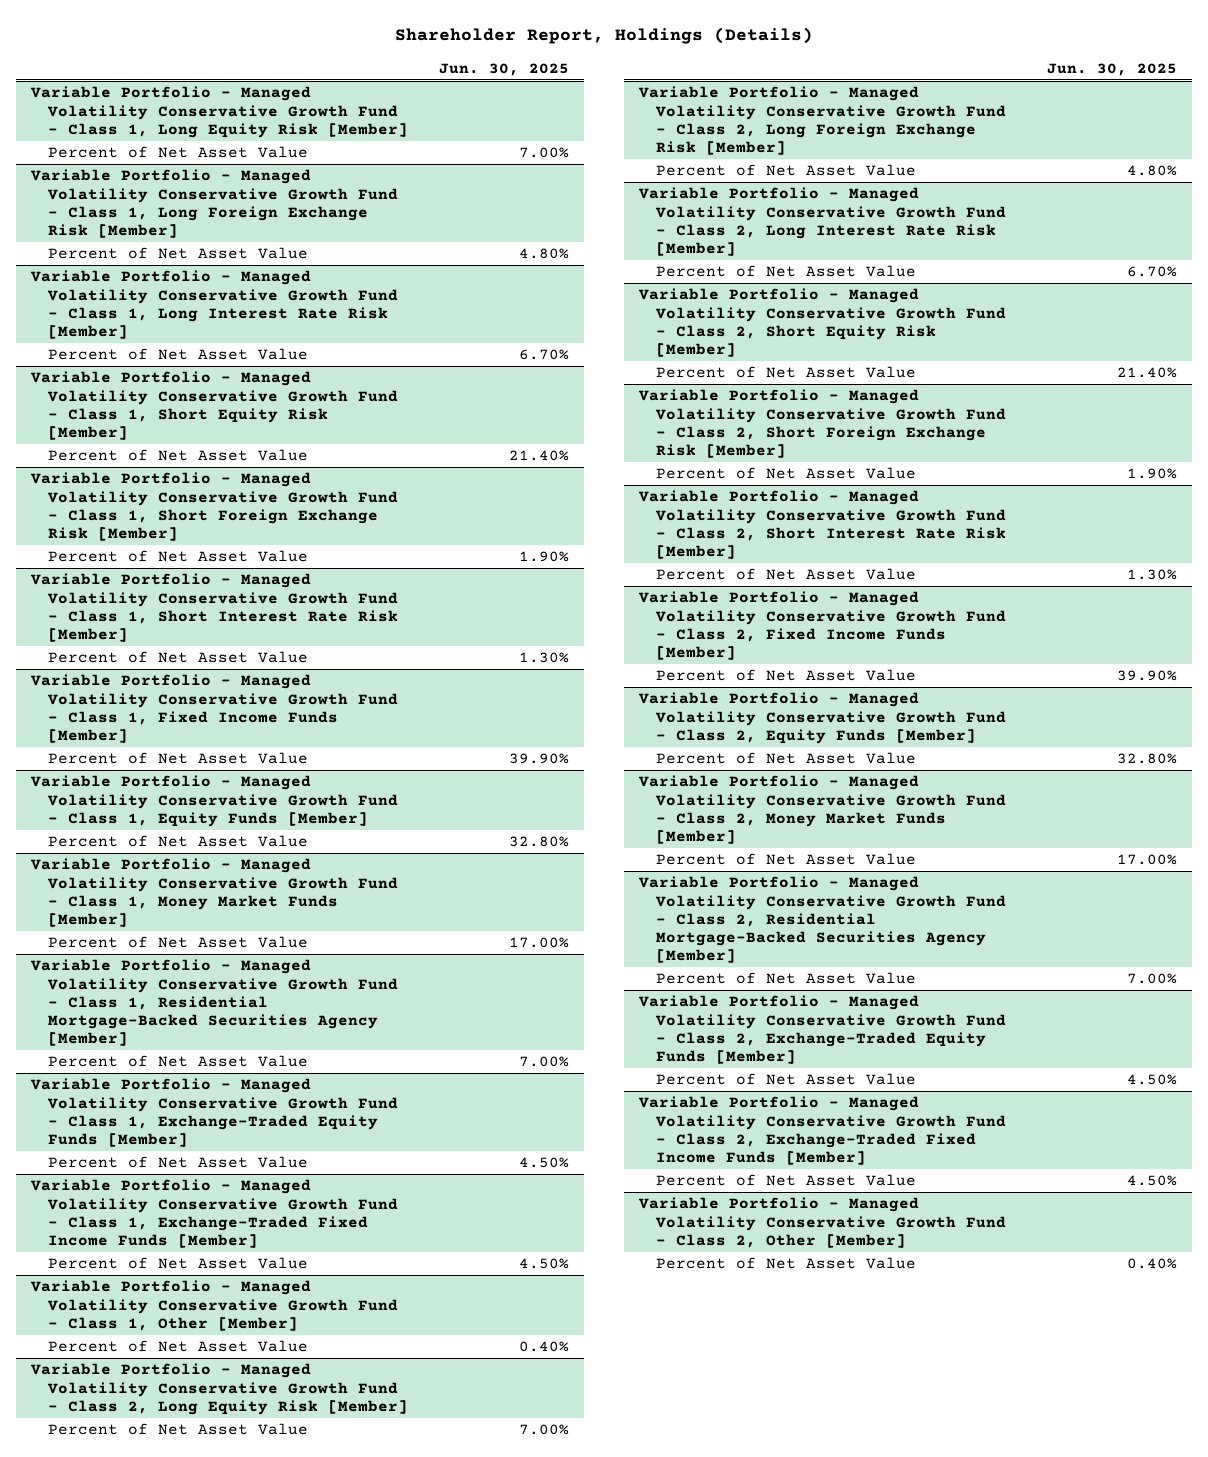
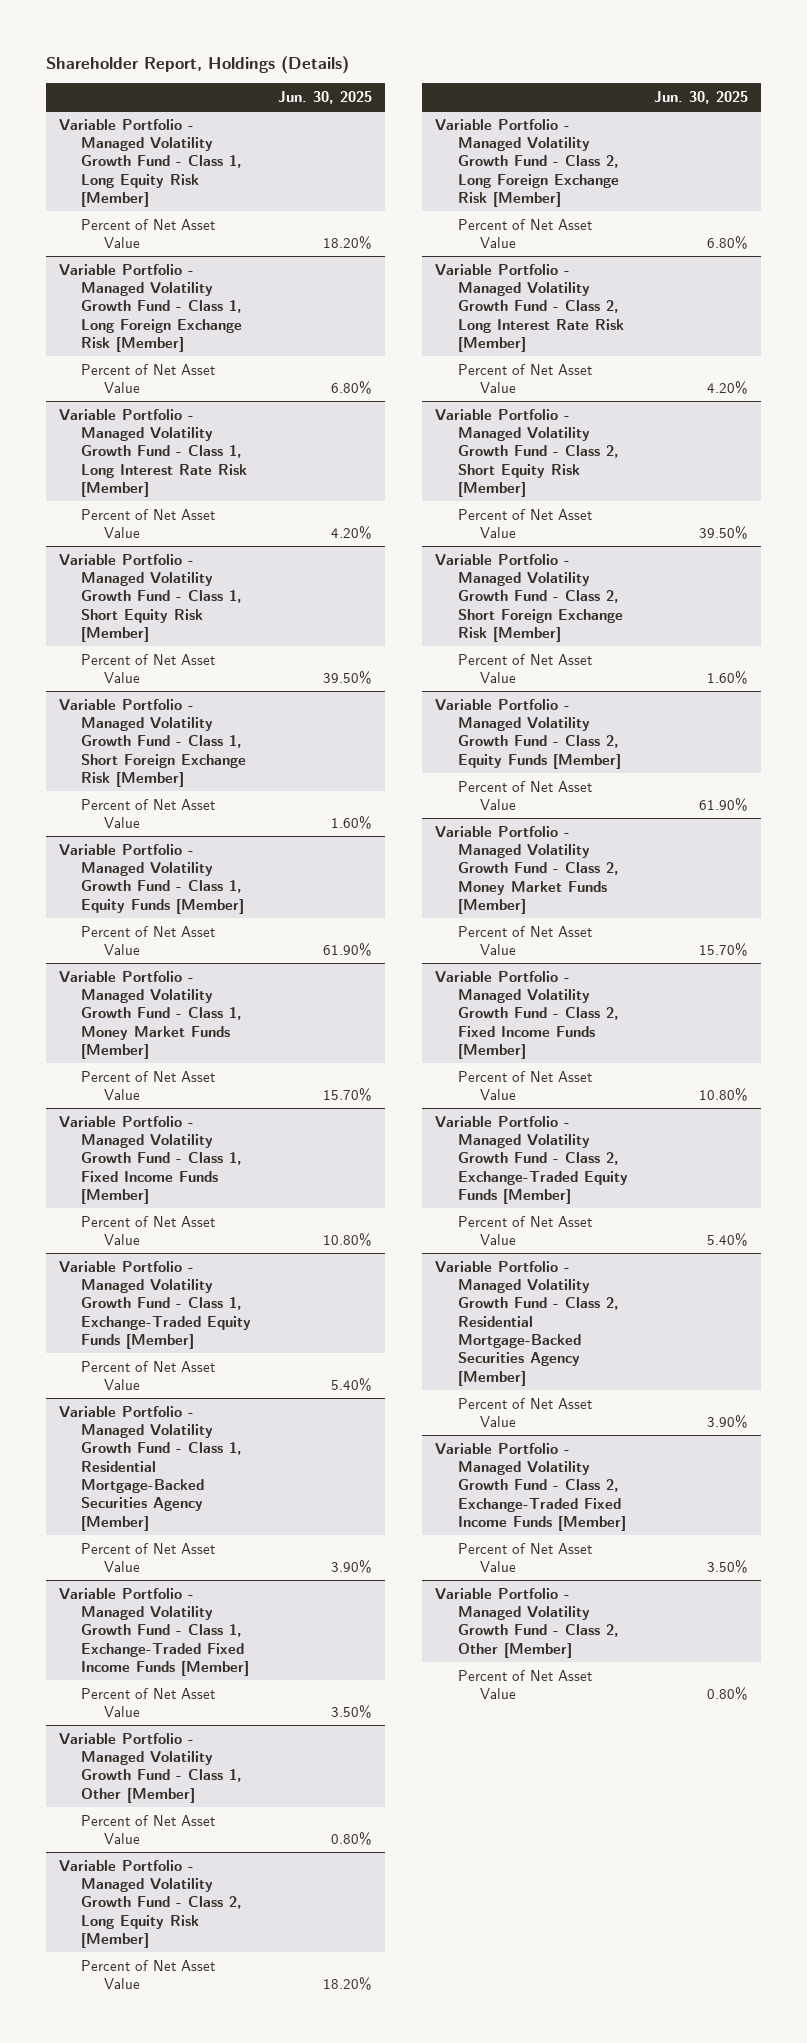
- Variable Portfolio - Managed Volatility Conservative Growth Fund - Class 1, Long Equity Risk [Member]
- Percent of Net Asset Value | 7.00%
- Variable Portfolio - Managed Volatility Conservative Growth Fund - Class 1, Long Foreign Exchange Risk [Member]
- Percent of Net Asset Value | 4.80%
- Variable Portfolio - Managed Volatility Conservative Growth Fund - Class 1, Long Interest Rate Risk [Member]
- Percent of Net Asset Value | 6.70%
- Variable Portfolio - Managed Volatility Conservative Growth Fund - Class 1, Short Equity Risk [Member]
- Percent of Net Asset Value | 21.40%
- Variable Portfolio - Managed Volatility Conservative Growth Fund - Class 1, Short Foreign Exchange Risk [Member]
- Percent of Net Asset Value | 1.90%
- Variable Portfolio - Managed Volatility Conservative Growth Fund - Class 1, Short Interest Rate Risk [Member]
- Percent of Net Asset Value | 1.30%
- Variable Portfolio - Managed Volatility Conservative Growth Fund - Class 1, Fixed Income Funds [Member]
- Percent of Net Asset Value | 39.90%
- Variable Portfolio - Managed Volatility Conservative Growth Fund - Class 1, Equity Funds [Member]
- Percent of Net Asset Value | 32.80%
- Variable Portfolio - Managed Volatility Conservative Growth Fund - Class 1, Money Market Funds [Member]
- Percent of Net Asset Value | 17.00%
- Variable Portfolio - Managed Volatility Conservative Growth Fund - Class 1, Residential Mortgage-Backed Securities Agency [Member]
- Percent of Net Asset Value | 7.00%
- Variable Portfolio - Managed Volatility Conservative Growth Fund - Class 1, Exchange-Traded Equity Funds [Member]
- Percent of Net Asset Value | 4.50%
- Variable Portfolio - Managed Volatility Conservative Growth Fund - Class 1, Exchange-Traded Fixed Income Funds [Member]
- Percent of Net Asset Value | 4.50%
- Variable Portfolio - Managed Volatility Conservative Growth Fund - Class 1, Other [Member]
- Percent of Net Asset Value | 0.40%
- Variable Portfolio - Managed Volatility Conservative Growth Fund - Class 2, Long Equity Risk [Member]
- Percent of Net Asset Value | 7.00%
- Variable Portfolio - Managed Volatility Conservative Growth Fund - Class 2, Long Foreign Exchange Risk [Member]
- Percent of Net Asset Value | 4.80%
- Variable Portfolio - Managed Volatility Conservative Growth Fund - Class 2, Long Interest Rate Risk [Member]
- Percent of Net Asset Value | 6.70%
- Variable Portfolio - Managed Volatility Conservative Growth Fund - Class 2, Short Equity Risk [Member]
- Percent of Net Asset Value | 21.40%
- Variable Portfolio - Managed Volatility Conservative Growth Fund - Class 2, Short Foreign Exchange Risk [Member]
- Percent of Net Asset Value | 1.90%
- Variable Portfolio - Managed Volatility Conservative Growth Fund - Class 2, Short Interest Rate Risk [Member]
- Percent of Net Asset Value | 1.30%
- Variable Portfolio - Managed Volatility Conservative Growth Fund - Class 2, Fixed Income Funds [Member]
- Percent of Net Asset Value | 39.90%
- Variable Portfolio - Managed Volatility Conservative Growth Fund - Class 2, Equity Funds [Member]
- Percent of Net Asset Value | 32.80%
- Variable Portfolio - Managed Volatility Conservative Growth Fund - Class 2, Money Market Funds [Member]
- Percent of Net Asset Value | 17.00%
- Variable Portfolio - Managed Volatility Conservative Growth Fund - Class 2, Residential Mortgage-Backed Securities Agency [Member]
- Percent of Net Asset Value | 7.00%
- Variable Portfolio - Managed Volatility Conservative Growth Fund - Class 2, Exchange-Traded Equity Funds [Member]
- Percent of Net Asset Value | 4.50%
- Variable Portfolio - Managed Volatility Conservative Growth Fund - Class 2, Exchange-Traded Fixed Income Funds [Member]
- Percent of Net Asset Value | 4.50%
- Variable Portfolio - Managed Volatility Conservative Growth Fund - Class 2, Other [Member]
- Percent of Net Asset Value | 0.40%
+ Variable Portfolio - Managed Volatility Growth Fund - Class 1, Long Equity Risk [Member]
+ Percent of Net Asset Value | 18.20%
+ Variable Portfolio - Managed Volatility Growth Fund - Class 1, Long Foreign Exchange Risk [Member]
+ Percent of Net Asset Value | 6.80%
+ Variable Portfolio - Managed Volatility Growth Fund - Class 1, Long Interest Rate Risk [Member]
+ Percent of Net Asset Value | 4.20%
+ Variable Portfolio - Managed Volatility Growth Fund - Class 1, Short Equity Risk [Member]
+ Percent of Net Asset Value | 39.50%
+ Variable Portfolio - Managed Volatility Growth Fund - Class 1, Short Foreign Exchange Risk [Member]
+ Percent of Net Asset Value | 1.60%
+ Variable Portfolio - Managed Volatility Growth Fund - Class 1, Equity Funds [Member]
+ Percent of Net Asset Value | 61.90%
+ Variable Portfolio - Managed Volatility Growth Fund - Class 1, Money Market Funds [Member]
+ Percent of Net Asset Value | 15.70%
+ Variable Portfolio - Managed Volatility Growth Fund - Class 1, Fixed Income Funds [Member]
+ Percent of Net Asset Value | 10.80%
+ Variable Portfolio - Managed Volatility Growth Fund - Class 1, Exchange-Traded Equity Funds [Member]
+ Percent of Net Asset Value | 5.40%
+ Variable Portfolio - Managed Volatility Growth Fund - Class 1, Residential Mortgage-Backed Securities Agency [Member]
+ Percent of Net Asset Value | 3.90%
+ Variable Portfolio - Managed Volatility Growth Fund - Class 1, Exchange-Traded Fixed Income Funds [Member]
+ Percent of Net Asset Value | 3.50%
+ Variable Portfolio - Managed Volatility Growth Fund - Class 1, Other [Member]
+ Percent of Net Asset Value | 0.80%
+ Variable Portfolio - Managed Volatility Growth Fund - Class 2, Long Equity Risk [Member]
+ Percent of Net Asset Value | 18.20%
+ Variable Portfolio - Managed Volatility Growth Fund - Class 2, Long Foreign Exchange Risk [Member]
+ Percent of Net Asset Value | 6.80%
+ Variable Portfolio - Managed Volatility Growth Fund - Class 2, Long Interest Rate Risk [Member]
+ Percent of Net Asset Value | 4.20%
+ Variable Portfolio - Managed Volatility Growth Fund - Class 2, Short Equity Risk [Member]
+ Percent of Net Asset Value | 39.50%
+ Variable Portfolio - Managed Volatility Growth Fund - Class 2, Short Foreign Exchange Risk [Member]
+ Percent of Net Asset Value | 1.60%
+ Variable Portfolio - Managed Volatility Growth Fund - Class 2, Equity Funds [Member]
+ Percent of Net Asset Value | 61.90%
+ Variable Portfolio - Managed Volatility Growth Fund - Class 2, Money Market Funds [Member]
+ Percent of Net Asset Value | 15.70%
+ Variable Portfolio - Managed Volatility Growth Fund - Class 2, Fixed Income Funds [Member]
+ Percent of Net Asset Value | 10.80%
+ Variable Portfolio - Managed Volatility Growth Fund - Class 2, Exchange-Traded Equity Funds [Member]
+ Percent of Net Asset Value | 5.40%
+ Variable Portfolio - Managed Volatility Growth Fund - Class 2, Residential Mortgage-Backed Securities Agency [Member]
+ Percent of Net Asset Value | 3.90%
+ Variable Portfolio - Managed Volatility Growth Fund - Class 2, Exchange-Traded Fixed Income Funds [Member]
+ Percent of Net Asset Value | 3.50%
+ Variable Portfolio - Managed Volatility Growth Fund - Class 2, Other [Member]
+ Percent of Net Asset Value | 0.80%

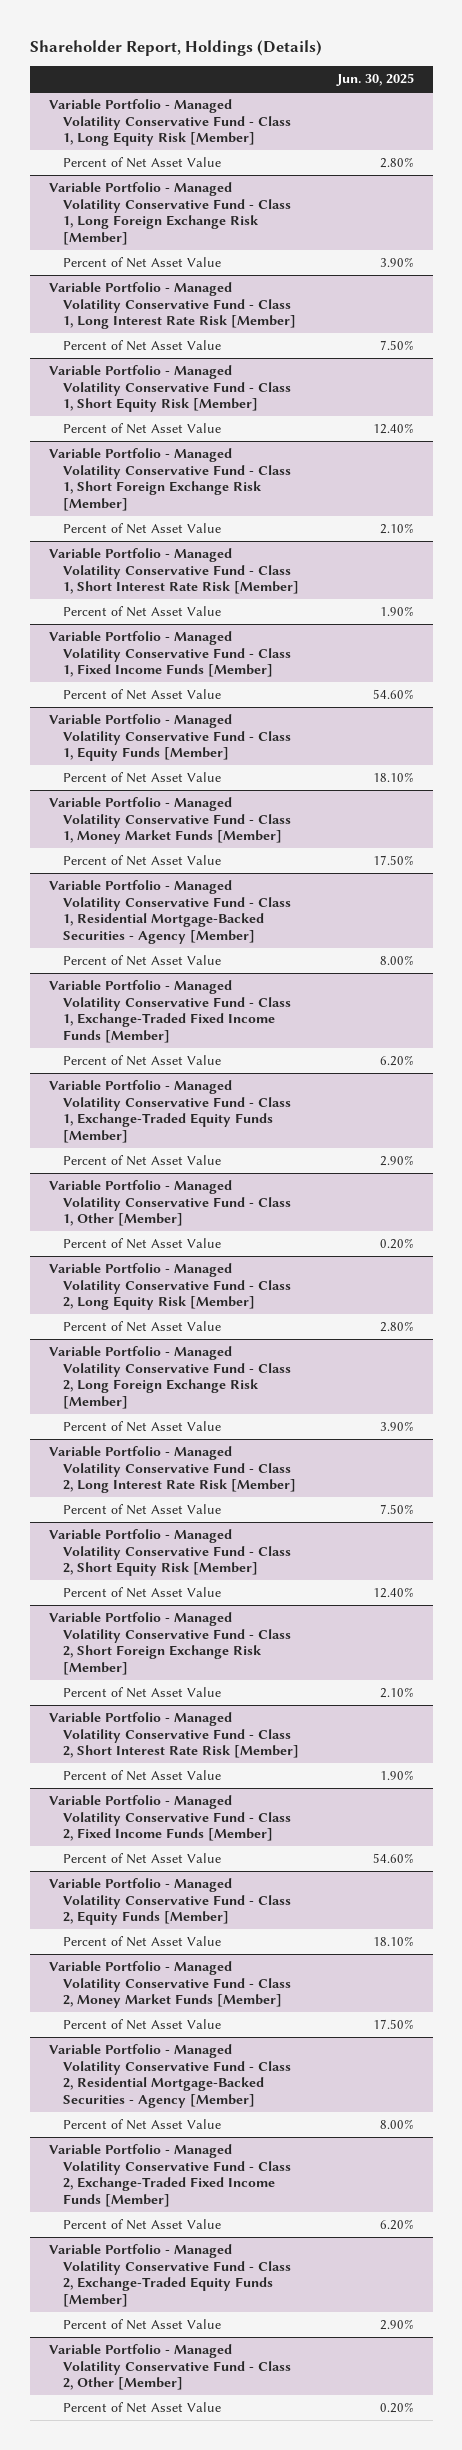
- Variable Portfolio - Managed Volatility Growth Fund - Class 1, Long Equity Risk [Member]
- Percent of Net Asset Value | 18.20%
- Variable Portfolio - Managed Volatility Growth Fund - Class 1, Long Foreign Exchange Risk [Member]
- Percent of Net Asset Value | 6.80%
- Variable Portfolio - Managed Volatility Growth Fund - Class 1, Long Interest Rate Risk [Member]
- Percent of Net Asset Value | 4.20%
- Variable Portfolio - Managed Volatility Growth Fund - Class 1, Short Equity Risk [Member]
- Percent of Net Asset Value | 39.50%
- Variable Portfolio - Managed Volatility Growth Fund - Class 1, Short Foreign Exchange Risk [Member]
- Percent of Net Asset Value | 1.60%
- Variable Portfolio - Managed Volatility Growth Fund - Class 1, Equity Funds [Member]
- Percent of Net Asset Value | 61.90%
- Variable Portfolio - Managed Volatility Growth Fund - Class 1, Money Market Funds [Member]
- Percent of Net Asset Value | 15.70%
- Variable Portfolio - Managed Volatility Growth Fund - Class 1, Fixed Income Funds [Member]
- Percent of Net Asset Value | 10.80%
- Variable Portfolio - Managed Volatility Growth Fund - Class 1, Exchange-Traded Equity Funds [Member]
- Percent of Net Asset Value | 5.40%
- Variable Portfolio - Managed Volatility Growth Fund - Class 1, Residential Mortgage-Backed Securities Agency [Member]
+ Variable Portfolio - Managed Volatility Conservative Fund - Class 1, Long Equity Risk [Member]
+ Percent of Net Asset Value | 2.80%
+ Variable Portfolio - Managed Volatility Conservative Fund - Class 1, Long Foreign Exchange Risk [Member]
- Variable Portfolio - Managed Volatility Growth Fund - Class 1, Exchange-Traded Fixed Income Funds [Member]
- Percent of Net Asset Value | 3.50%
- Variable Portfolio - Managed Volatility Growth Fund - Class 1, Other [Member]
- Percent of Net Asset Value | 0.80%
- Variable Portfolio - Managed Volatility Growth Fund - Class 2, Long Equity Risk [Member]
- Percent of Net Asset Value | 18.20%
- Variable Portfolio - Managed Volatility Growth Fund - Class 2, Long Foreign Exchange Risk [Member]
- Percent of Net Asset Value | 6.80%
- Variable Portfolio - Managed Volatility Growth Fund - Class 2, Long Interest Rate Risk [Member]
- Percent of Net Asset Value | 4.20%
- Variable Portfolio - Managed Volatility Growth Fund - Class 2, Short Equity Risk [Member]
- Percent of Net Asset Value | 39.50%
- Variable Portfolio - Managed Volatility Growth Fund - Class 2, Short Foreign Exchange Risk [Member]
- Percent of Net Asset Value | 1.60%
- Variable Portfolio - Managed Volatility Growth Fund - Class 2, Equity Funds [Member]
- Percent of Net Asset Value | 61.90%
- Variable Portfolio - Managed Volatility Growth Fund - Class 2, Money Market Funds [Member]
- Percent of Net Asset Value | 15.70%
- Variable Portfolio - Managed Volatility Growth Fund - Class 2, Fixed Income Funds [Member]
- Percent of Net Asset Value | 10.80%
- Variable Portfolio - Managed Volatility Growth Fund - Class 2, Exchange-Traded Equity Funds [Member]
- Percent of Net Asset Value | 5.40%
- Variable Portfolio - Managed Volatility Growth Fund - Class 2, Residential Mortgage-Backed Securities Agency [Member]
+ Variable Portfolio - Managed Volatility Conservative Fund - Class 1, Long Interest Rate Risk [Member]
+ Percent of Net Asset Value | 7.50%
+ Variable Portfolio - Managed Volatility Conservative Fund - Class 1, Short Equity Risk [Member]
+ Percent of Net Asset Value | 12.40%
+ Variable Portfolio - Managed Volatility Conservative Fund - Class 1, Short Foreign Exchange Risk [Member]
+ Percent of Net Asset Value | 2.10%
+ Variable Portfolio - Managed Volatility Conservative Fund - Class 1, Short Interest Rate Risk [Member]
+ Percent of Net Asset Value | 1.90%
+ Variable Portfolio - Managed Volatility Conservative Fund - Class 1, Fixed Income Funds [Member]
+ Percent of Net Asset Value | 54.60%
+ Variable Portfolio - Managed Volatility Conservative Fund - Class 1, Equity Funds [Member]
+ Percent of Net Asset Value | 18.10%
+ Variable Portfolio - Managed Volatility Conservative Fund - Class 1, Money Market Funds [Member]
+ Percent of Net Asset Value | 17.50%
+ Variable Portfolio - Managed Volatility Conservative Fund - Class 1, Residential Mortgage-Backed Securities - Agency [Member]
+ Percent of Net Asset Value | 8.00%
+ Variable Portfolio - Managed Volatility Conservative Fund - Class 1, Exchange-Traded Fixed Income Funds [Member]
+ Percent of Net Asset Value | 6.20%
+ Variable Portfolio - Managed Volatility Conservative Fund - Class 1, Exchange-Traded Equity Funds [Member]
+ Percent of Net Asset Value | 2.90%
+ Variable Portfolio - Managed Volatility Conservative Fund - Class 1, Other [Member]
+ Percent of Net Asset Value | 0.20%
+ Variable Portfolio - Managed Volatility Conservative Fund - Class 2, Long Equity Risk [Member]
+ Percent of Net Asset Value | 2.80%
+ Variable Portfolio - Managed Volatility Conservative Fund - Class 2, Long Foreign Exchange Risk [Member]
- Variable Portfolio - Managed Volatility Growth Fund - Class 2, Exchange-Traded Fixed Income Funds [Member]
- Percent of Net Asset Value | 3.50%
- Variable Portfolio - Managed Volatility Growth Fund - Class 2, Other [Member]
- Percent of Net Asset Value | 0.80%
+ Variable Portfolio - Managed Volatility Conservative Fund - Class 2, Long Interest Rate Risk [Member]
+ Percent of Net Asset Value | 7.50%
+ Variable Portfolio - Managed Volatility Conservative Fund - Class 2, Short Equity Risk [Member]
+ Percent of Net Asset Value | 12.40%
+ Variable Portfolio - Managed Volatility Conservative Fund - Class 2, Short Foreign Exchange Risk [Member]
+ Percent of Net Asset Value | 2.10%
+ Variable Portfolio - Managed Volatility Conservative Fund - Class 2, Short Interest Rate Risk [Member]
+ Percent of Net Asset Value | 1.90%
+ Variable Portfolio - Managed Volatility Conservative Fund - Class 2, Fixed Income Funds [Member]
+ Percent of Net Asset Value | 54.60%
+ Variable Portfolio - Managed Volatility Conservative Fund - Class 2, Equity Funds [Member]
+ Percent of Net Asset Value | 18.10%
+ Variable Portfolio - Managed Volatility Conservative Fund - Class 2, Money Market Funds [Member]
+ Percent of Net Asset Value | 17.50%
+ Variable Portfolio - Managed Volatility Conservative Fund - Class 2, Residential Mortgage-Backed Securities - Agency [Member]
+ Percent of Net Asset Value | 8.00%
+ Variable Portfolio - Managed Volatility Conservative Fund - Class 2, Exchange-Traded Fixed Income Funds [Member]
+ Percent of Net Asset Value | 6.20%
+ Variable Portfolio - Managed Volatility Conservative Fund - Class 2, Exchange-Traded Equity Funds [Member]
+ Percent of Net Asset Value | 2.90%
+ Variable Portfolio - Managed Volatility Conservative Fund - Class 2, Other [Member]
+ Percent of Net Asset Value | 0.20%

